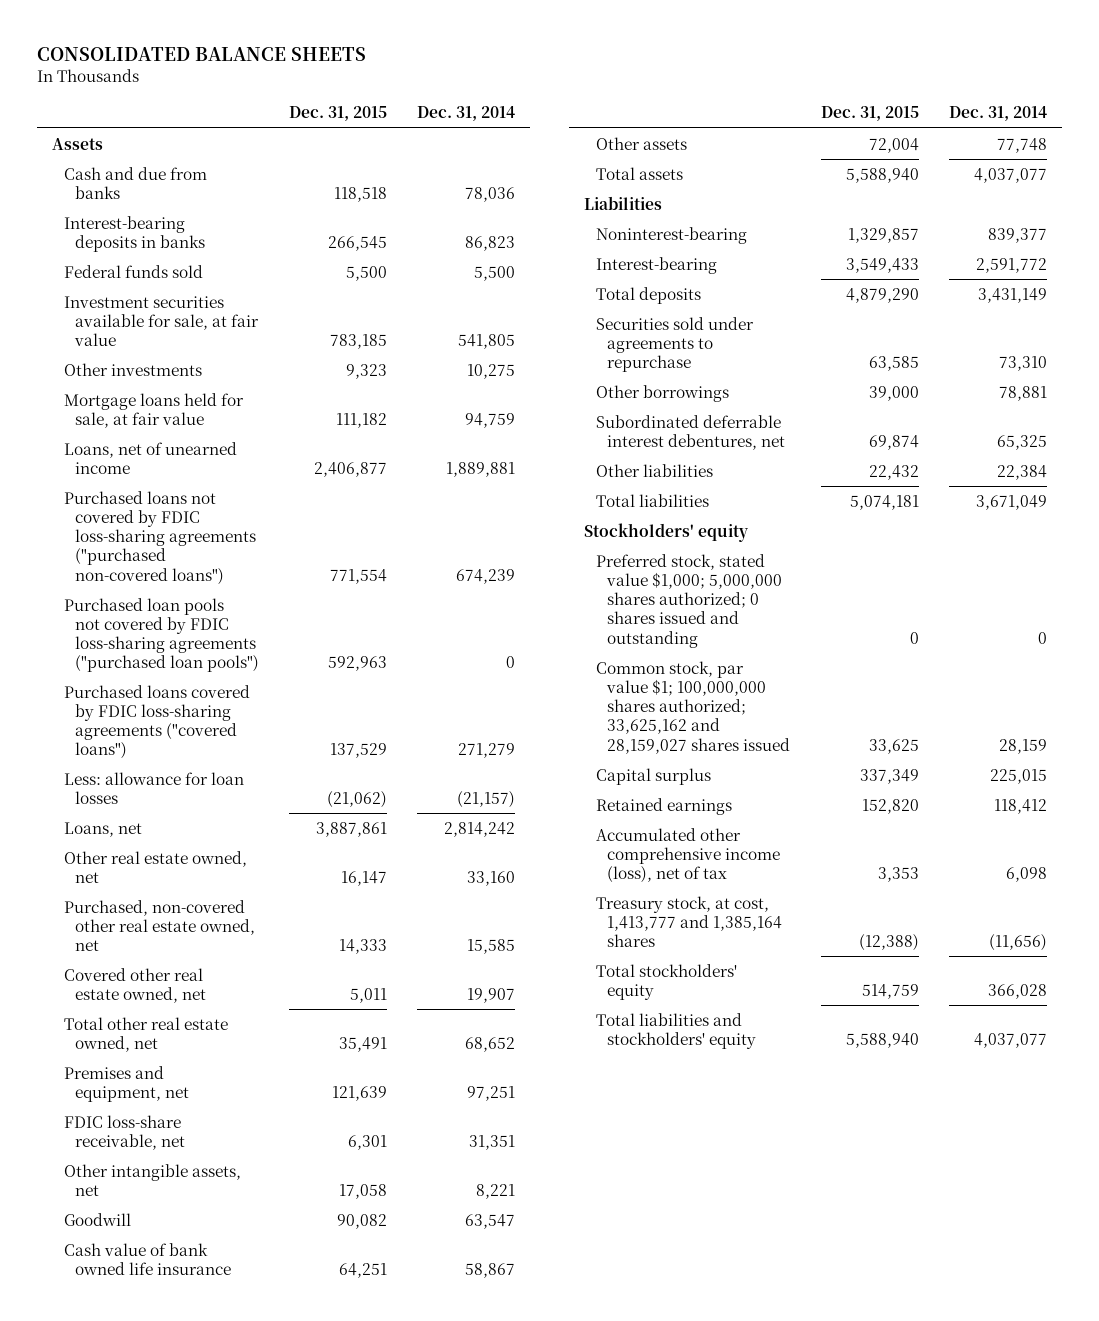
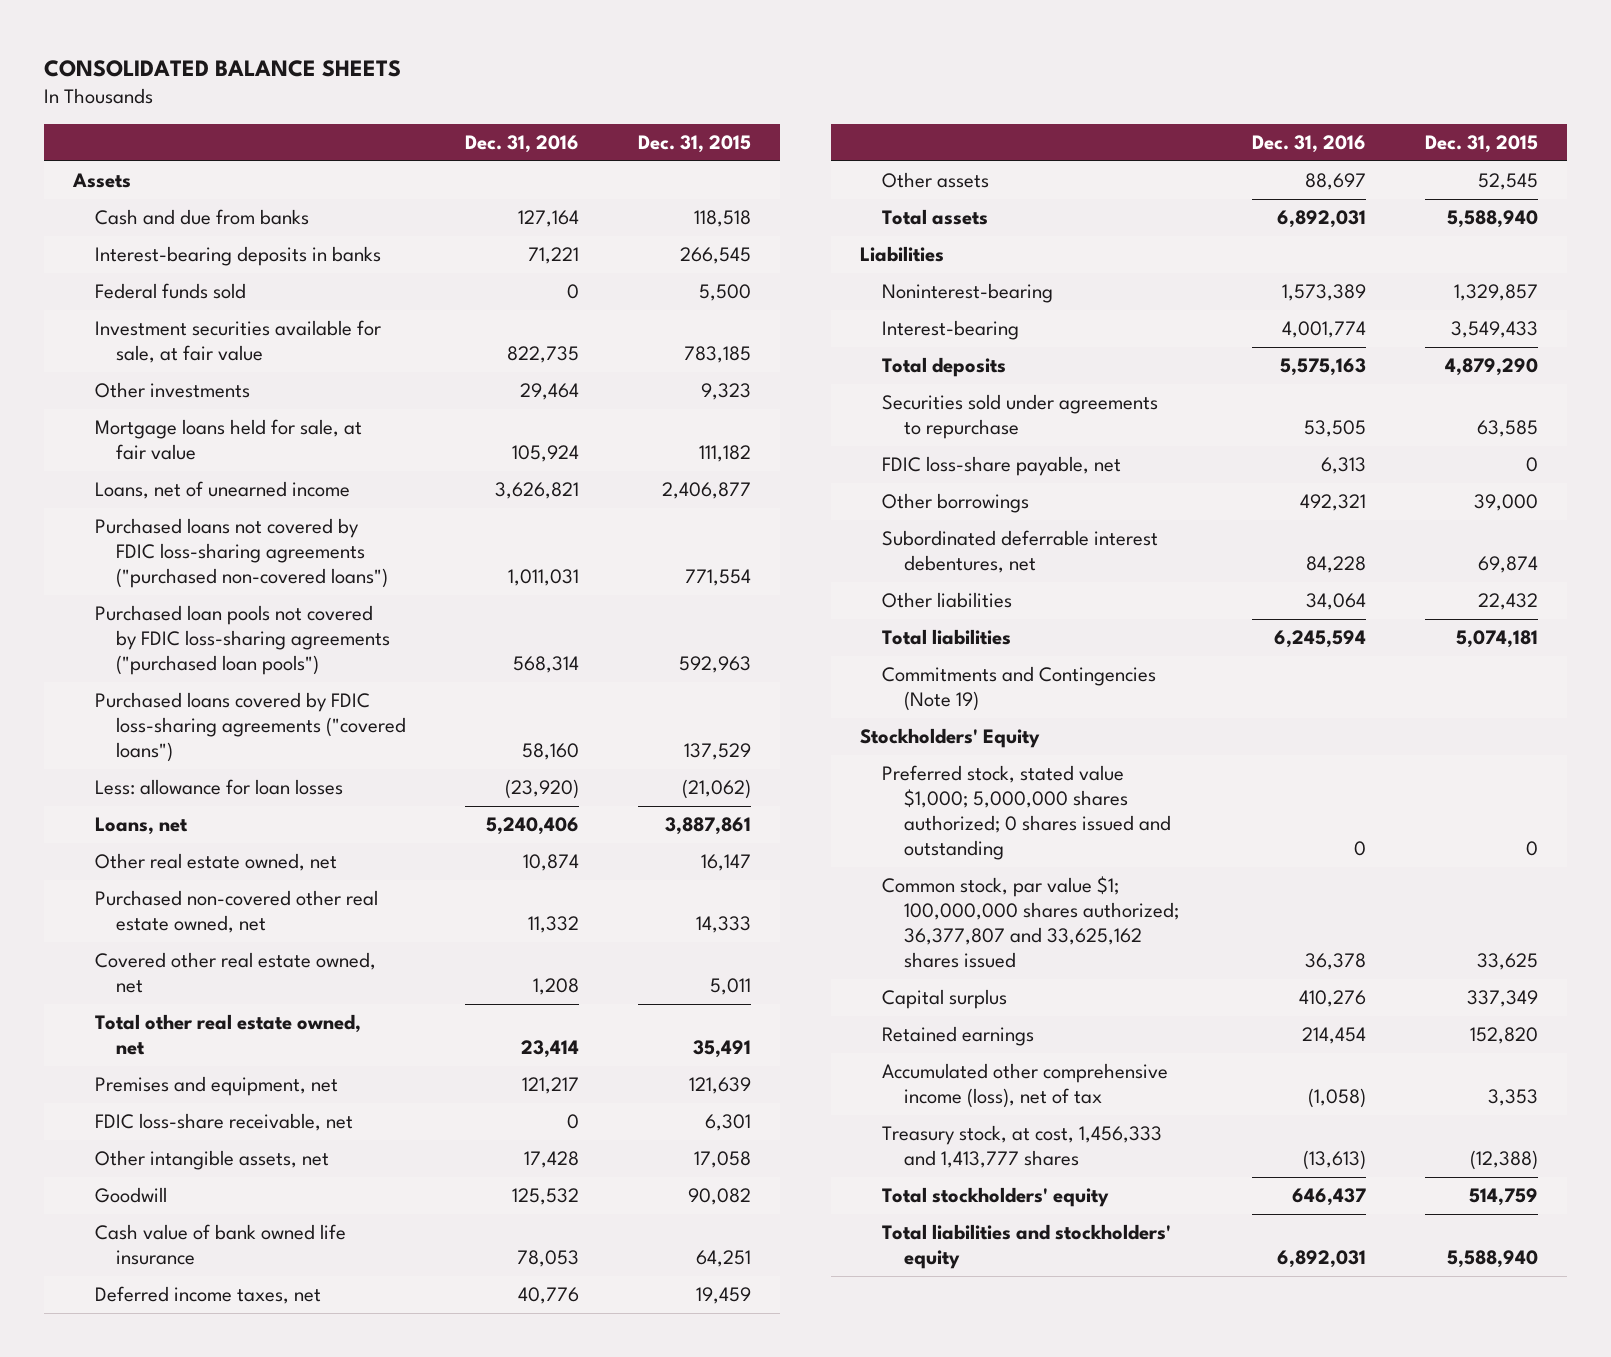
- | Dec. 31, 2015 | Dec. 31, 2014
+ | Dec. 31, 2016 | Dec. 31, 2015
- Purchased, non-covered other real estate owned, net | 14,333 | 15,585
+ Purchased non-covered other real estate owned, net | 11,332 | 14,333
- Other assets | 72,004 | 77,748
+ Deferred income taxes, net | 40,776 | 19,459
+ Other assets | 88,697 | 52,545
+ FDIC loss-share payable, net | 6,313 | 0
- Stockholders' equity
+ Commitments and Contingencies (Note 19)
+ Stockholders' Equity
- Common stock, par value $1; 100,000,000 shares authorized; 33,625,162 and 28,159,027 shares issued | 33,625 | 28,159
+ Common stock, par value $1; 100,000,000 shares authorized; 36,377,807 and 33,625,162 shares issued | 36,378 | 33,625
- Treasury stock, at cost, 1,413,777 and 1,385,164 shares | (12,388) | (11,656)
+ Treasury stock, at cost, 1,456,333 and 1,413,777 shares | (13,613) | (12,388)

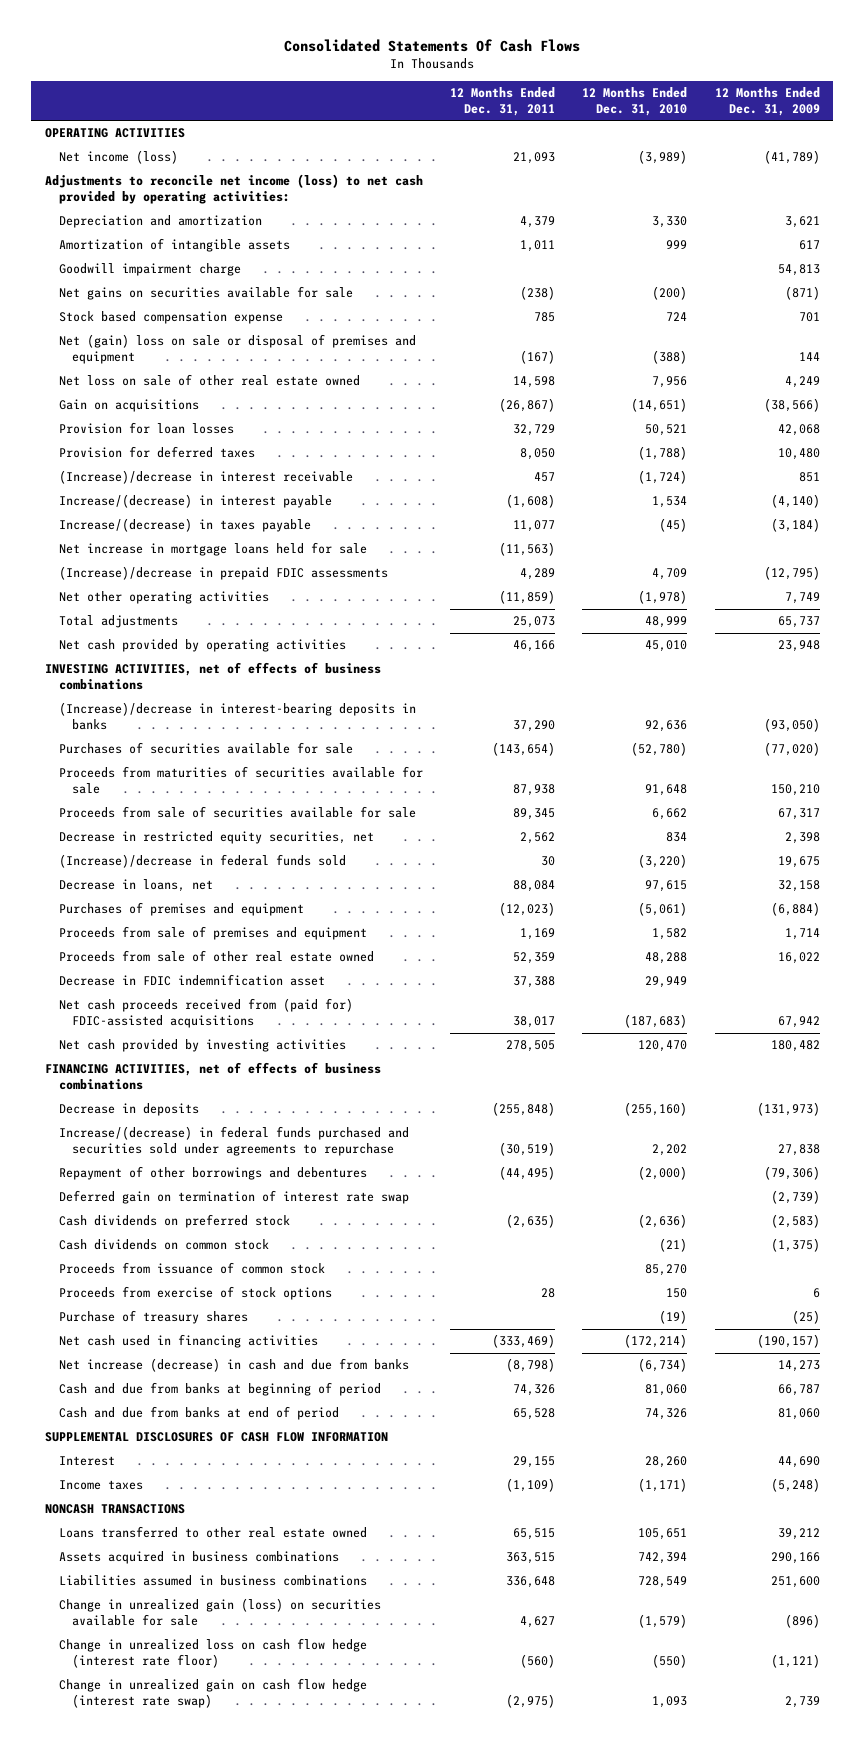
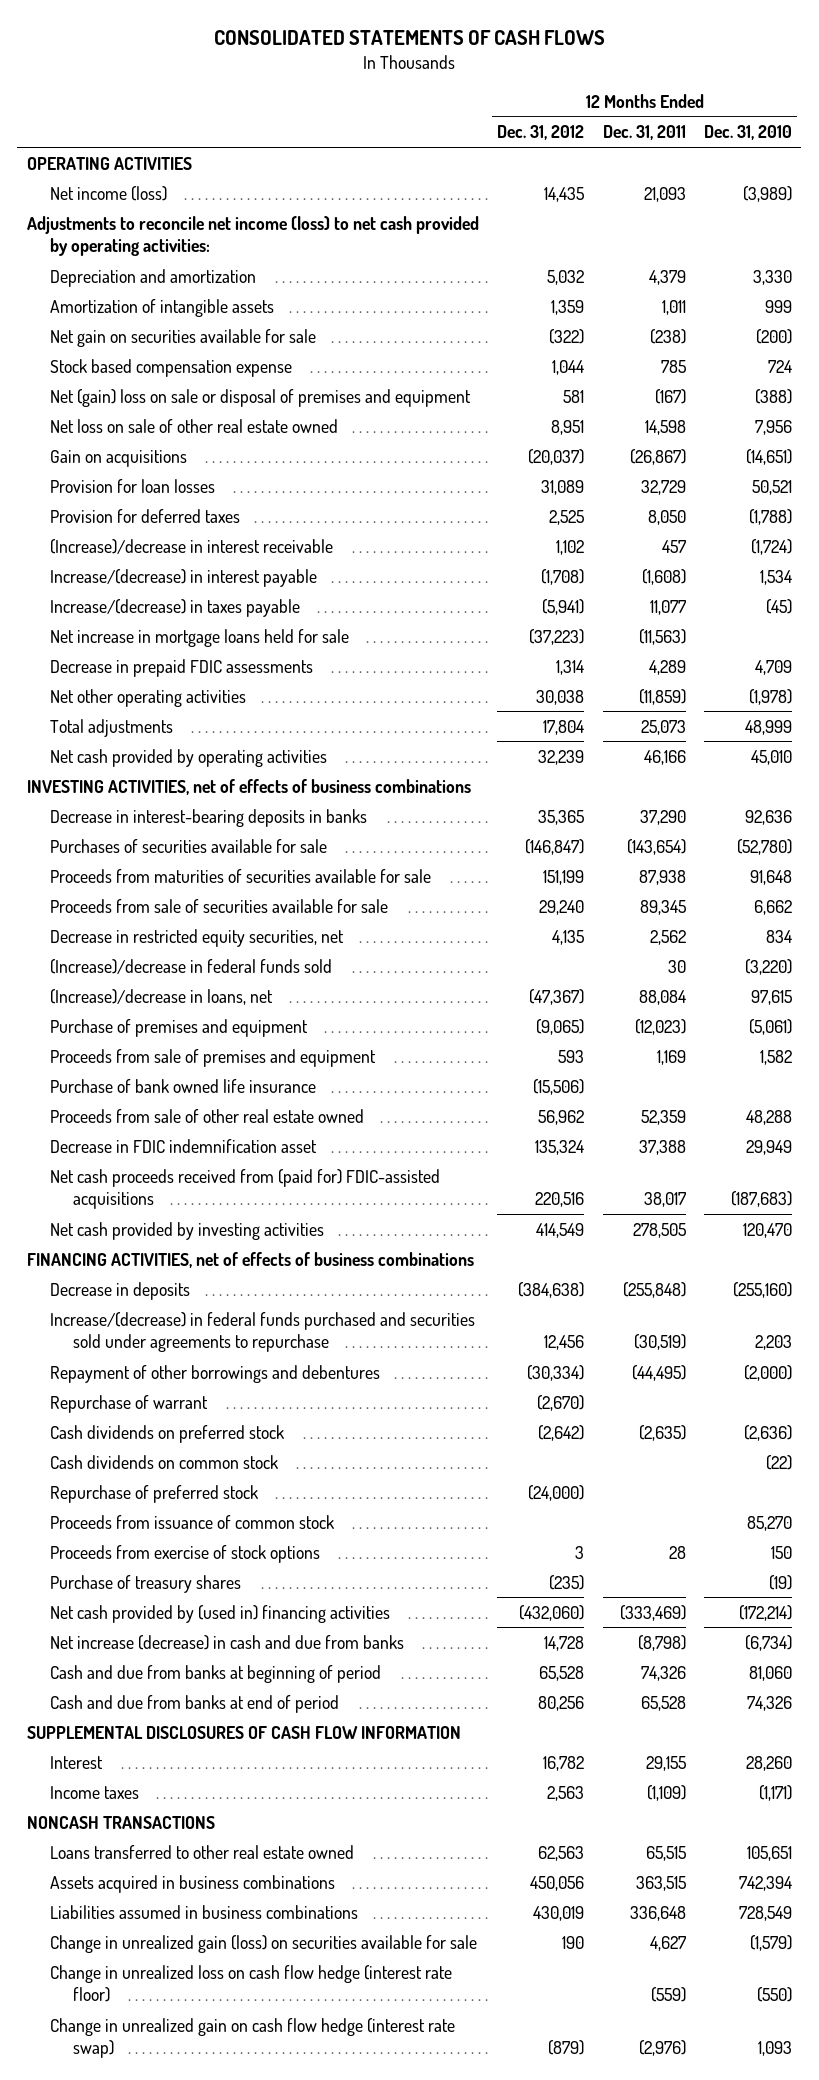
- Consolidated Statements Of Cash Flows
+ CONSOLIDATED STATEMENTS OF CASH FLOWS
- | 12 Months Ended Dec. 31, 2011 | 12 Months Ended Dec. 31, 2010 | 12 Months Ended Dec. 31, 2009
+ | 12 Months Ended Dec. 31, 2012 | 12 Months Ended Dec. 31, 2011 | 12 Months Ended Dec. 31, 2010
- Goodwill impairment charge | | | 54,813
- Net gains on securities available for sale | (238) | (200) | (871)
+ Net gain on securities available for sale | (322) | (238) | (200)
- (Increase)/decrease in prepaid FDIC assessments | 4,289 | 4,709 | (12,795)
+ Decrease in prepaid FDIC assessments | 1,314 | 4,289 | 4,709
- (Increase)/decrease in interest-bearing deposits in banks | 37,290 | 92,636 | (93,050)
+ Decrease in interest-bearing deposits in banks | 35,365 | 37,290 | 92,636
- Decrease in loans, net | 88,084 | 97,615 | 32,158
- Purchases of premises and equipment | (12,023) | (5,061) | (6,884)
+ (Increase)/decrease in loans, net | (47,367) | 88,084 | 97,615
+ Purchase of premises and equipment | (9,065) | (12,023) | (5,061)
+ Purchase of bank owned life insurance | (15,506) | |
- Increase/(decrease) in federal funds purchased and securities sold under agreements to repurchase | (30,519) | 2,202 | 27,838
+ Increase/(decrease) in federal funds purchased and securities sold under agreements to repurchase | 12,456 | (30,519) | 2,203
- Deferred gain on termination of interest rate swap | | | (2,739)
+ Repurchase of warrant | (2,670) | |
- Cash dividends on common stock | | (21) | (1,375)
+ Cash dividends on common stock | | | (22)
+ Repurchase of preferred stock | (24,000) | |
- Net cash used in financing activities | (333,469) | (172,214) | (190,157)
+ Net cash provided by (used in) financing activities | (432,060) | (333,469) | (172,214)
- Change in unrealized loss on cash flow hedge (interest rate floor) | (560) | (550) | (1,121)
- Change in unrealized gain on cash flow hedge (interest rate swap) | (2,975) | 1,093 | 2,739
+ Change in unrealized loss on cash flow hedge (interest rate floor) | | (559) | (550)
+ Change in unrealized gain on cash flow hedge (interest rate swap) | (879) | (2,976) | 1,093

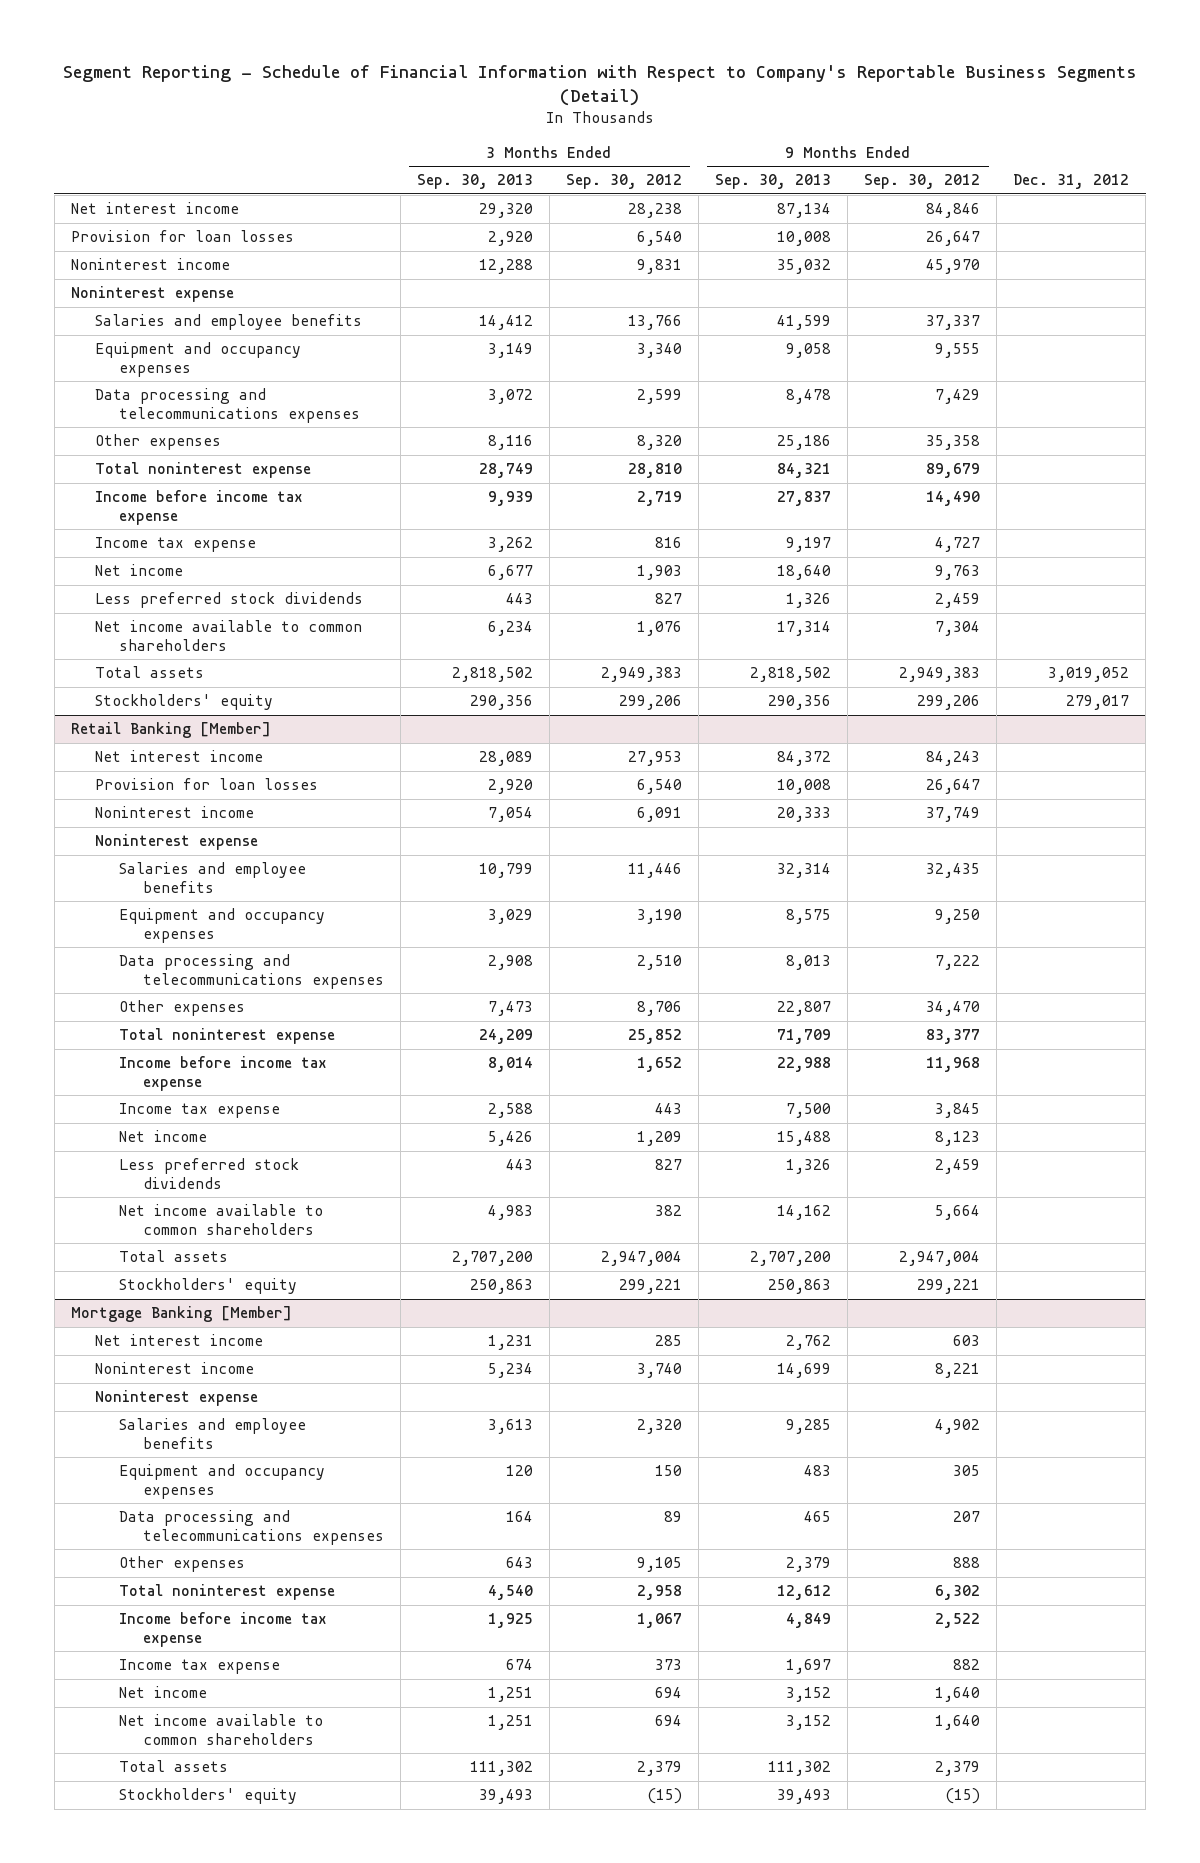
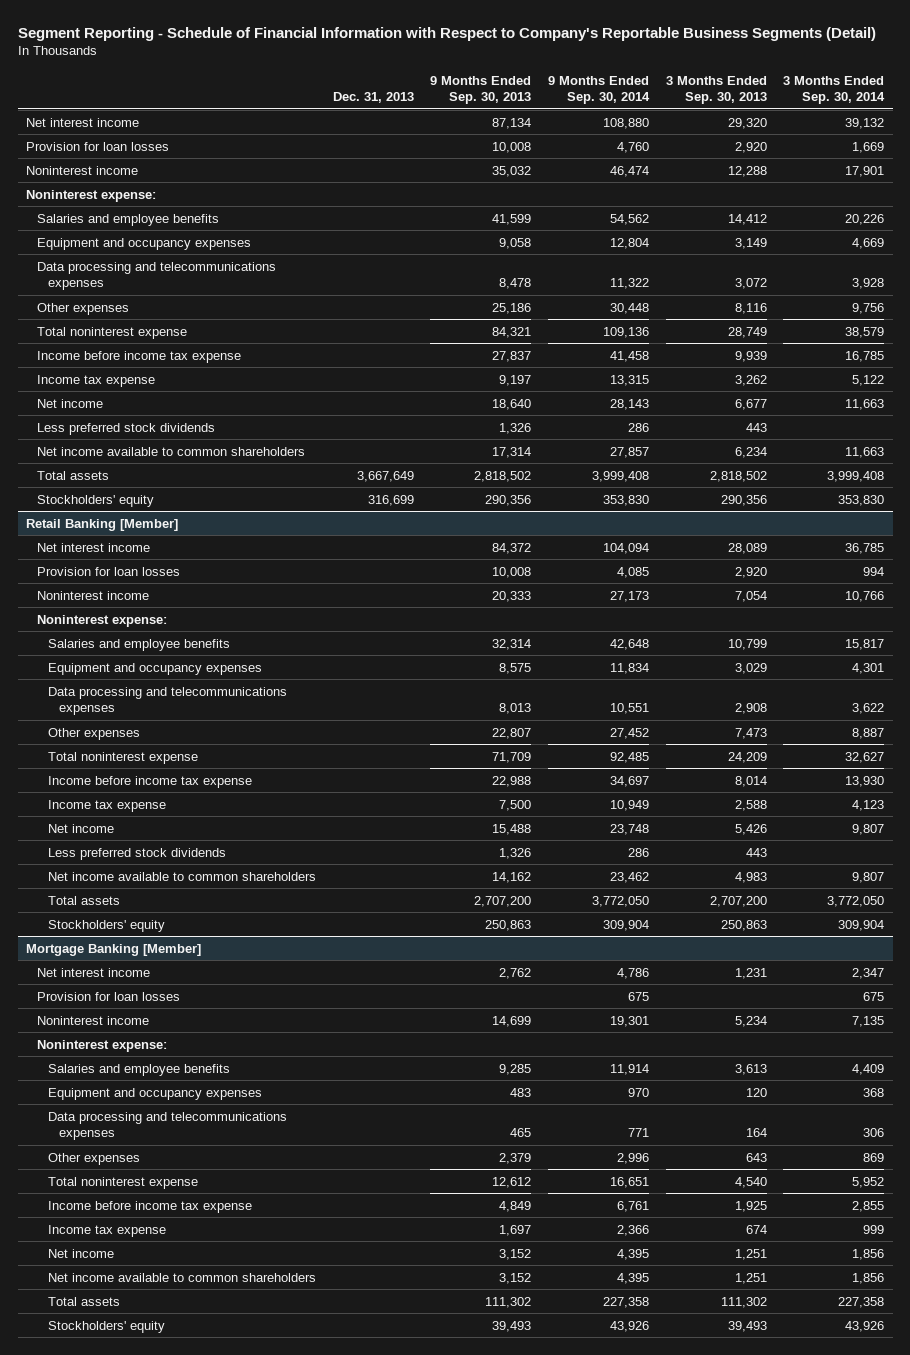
- | 3 Months Ended Sep. 30, 2013 | 3 Months Ended Sep. 30, 2012 | 9 Months Ended Sep. 30, 2013 | 9 Months Ended Sep. 30, 2012 | Dec. 31, 2012
+ | Dec. 31, 2013 | 9 Months Ended Sep. 30, 2013 | 9 Months Ended Sep. 30, 2014 | 3 Months Ended Sep. 30, 2013 | 3 Months Ended Sep. 30, 2014
- Noninterest expense
+ Noninterest expense:
@ Retail Banking [Member]
- Noninterest expense
+ Noninterest expense:
@ Mortgage Banking [Member]
+ Provision for loan losses | | | 675 | | 675
- Noninterest expense
+ Noninterest expense:

